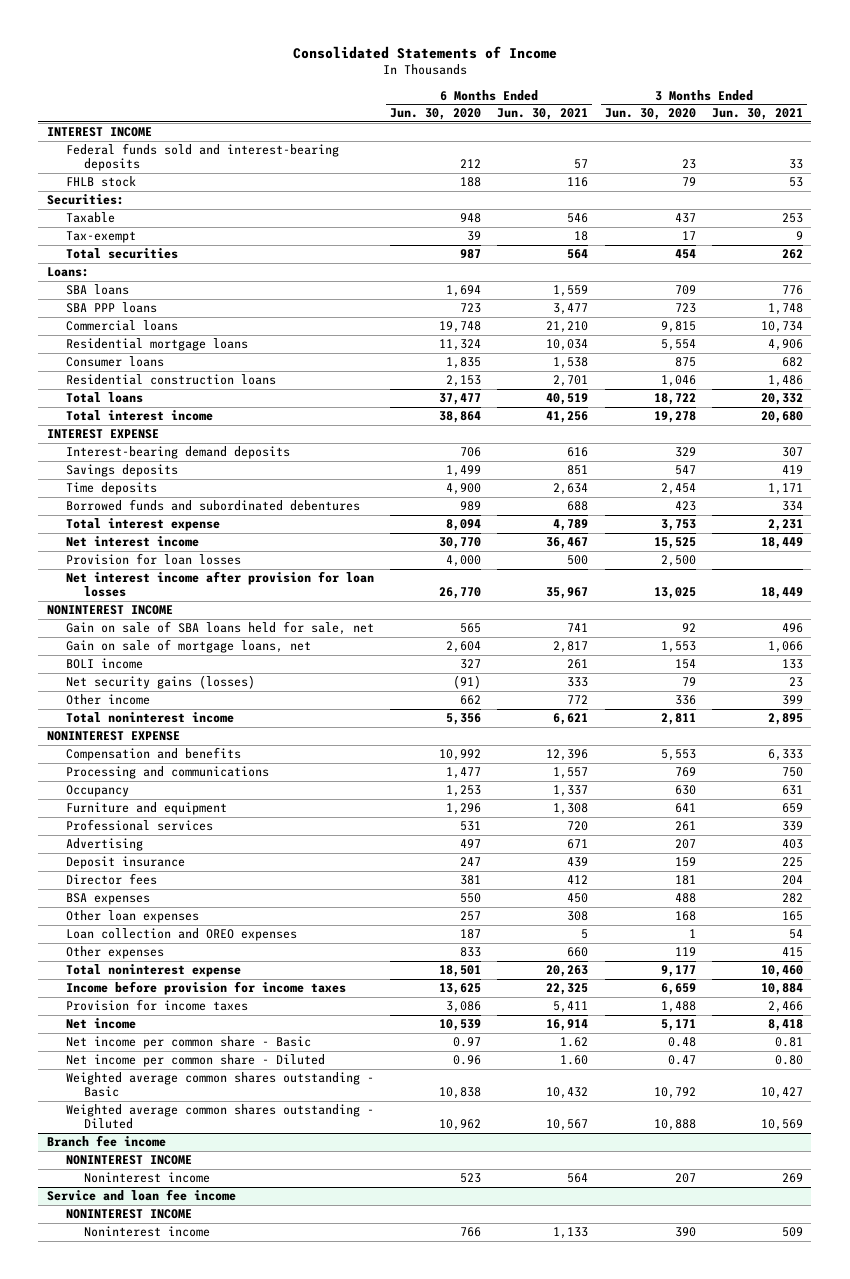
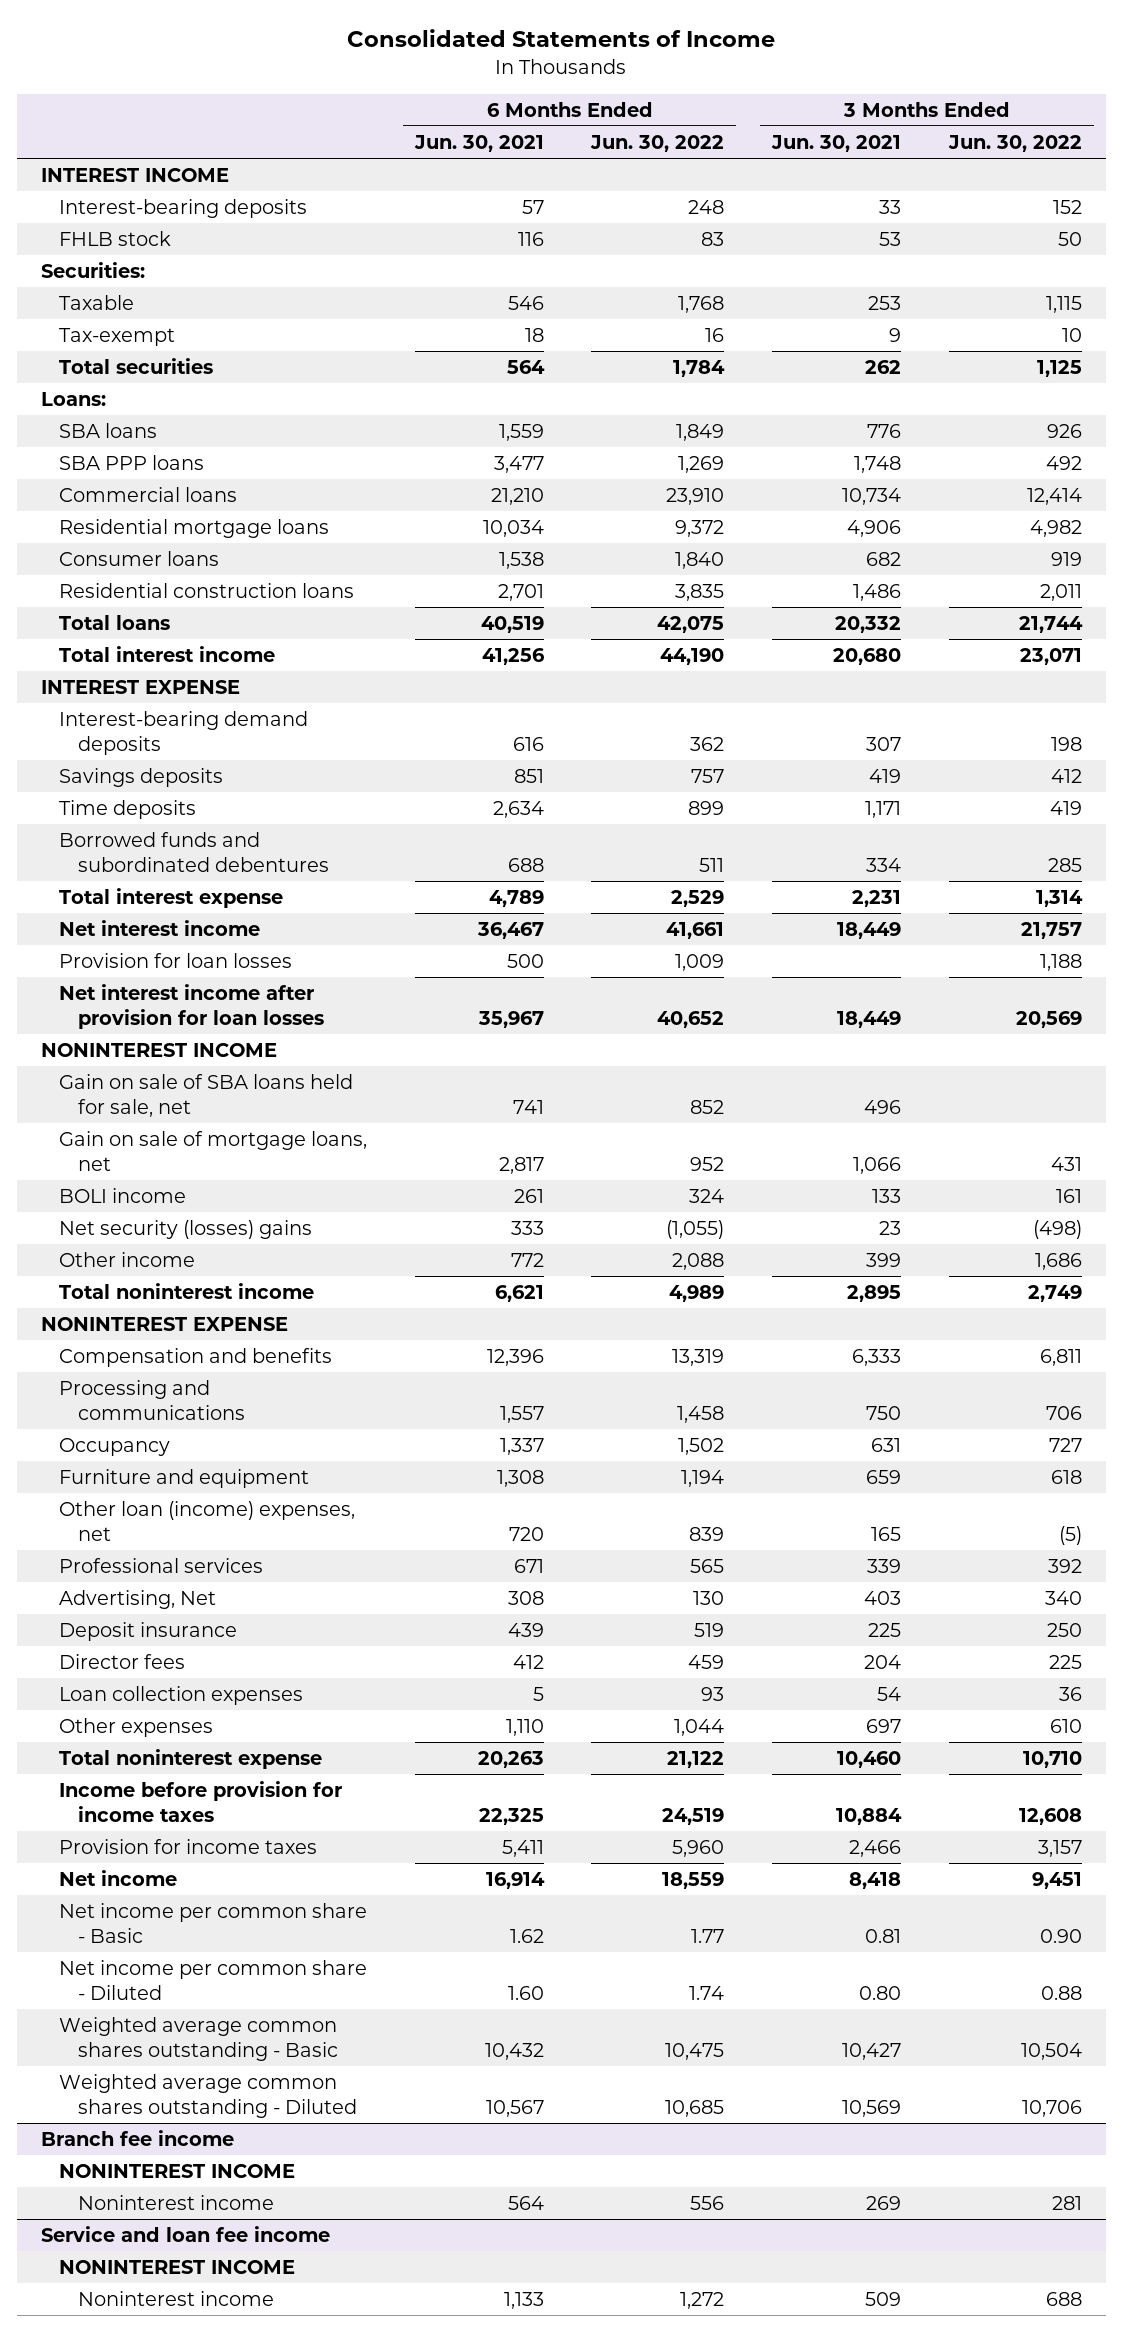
- | 6 Months Ended Jun. 30, 2020 | 6 Months Ended Jun. 30, 2021 | 3 Months Ended Jun. 30, 2020 | 3 Months Ended Jun. 30, 2021
+ | 6 Months Ended Jun. 30, 2021 | 6 Months Ended Jun. 30, 2022 | 3 Months Ended Jun. 30, 2021 | 3 Months Ended Jun. 30, 2022
- Federal funds sold and interest-bearing deposits | 212 | 57 | 23 | 33
+ Interest-bearing deposits | 57 | 248 | 33 | 152
- Net security gains (losses) | (91) | 333 | 79 | 23
+ Net security (losses) gains | 333 | (1,055) | 23 | (498)
- Professional services | 531 | 720 | 261 | 339
- Advertising | 497 | 671 | 207 | 403
+ Other loan (income) expenses, net | 720 | 839 | 165 | (5)
+ Professional services | 671 | 565 | 339 | 392
+ Advertising, Net | 308 | 130 | 403 | 340
- BSA expenses | 550 | 450 | 488 | 282
- Other loan expenses | 257 | 308 | 168 | 165
- Loan collection and OREO expenses | 187 | 5 | 1 | 54
- Other expenses | 833 | 660 | 119 | 415
+ Loan collection expenses | 5 | 93 | 54 | 36
+ Other expenses | 1,110 | 1,044 | 697 | 610

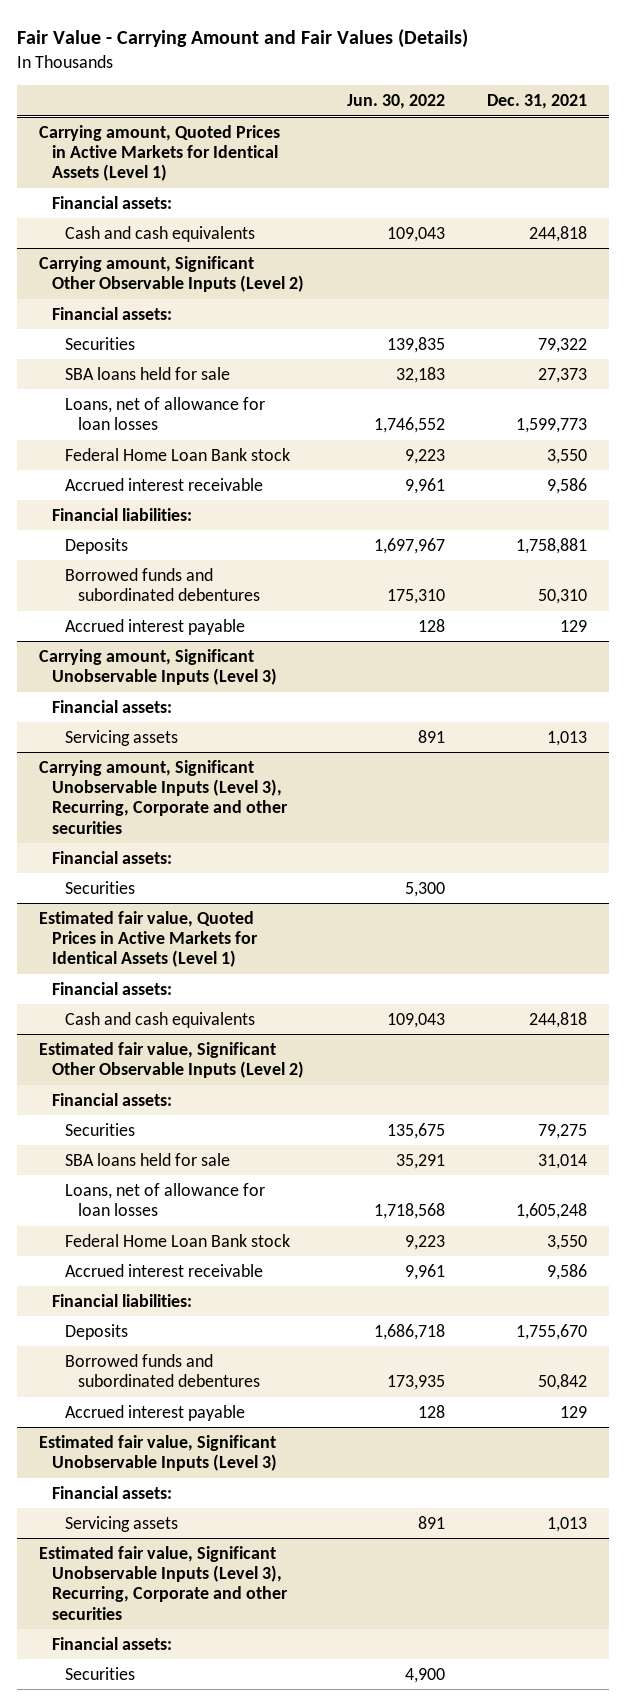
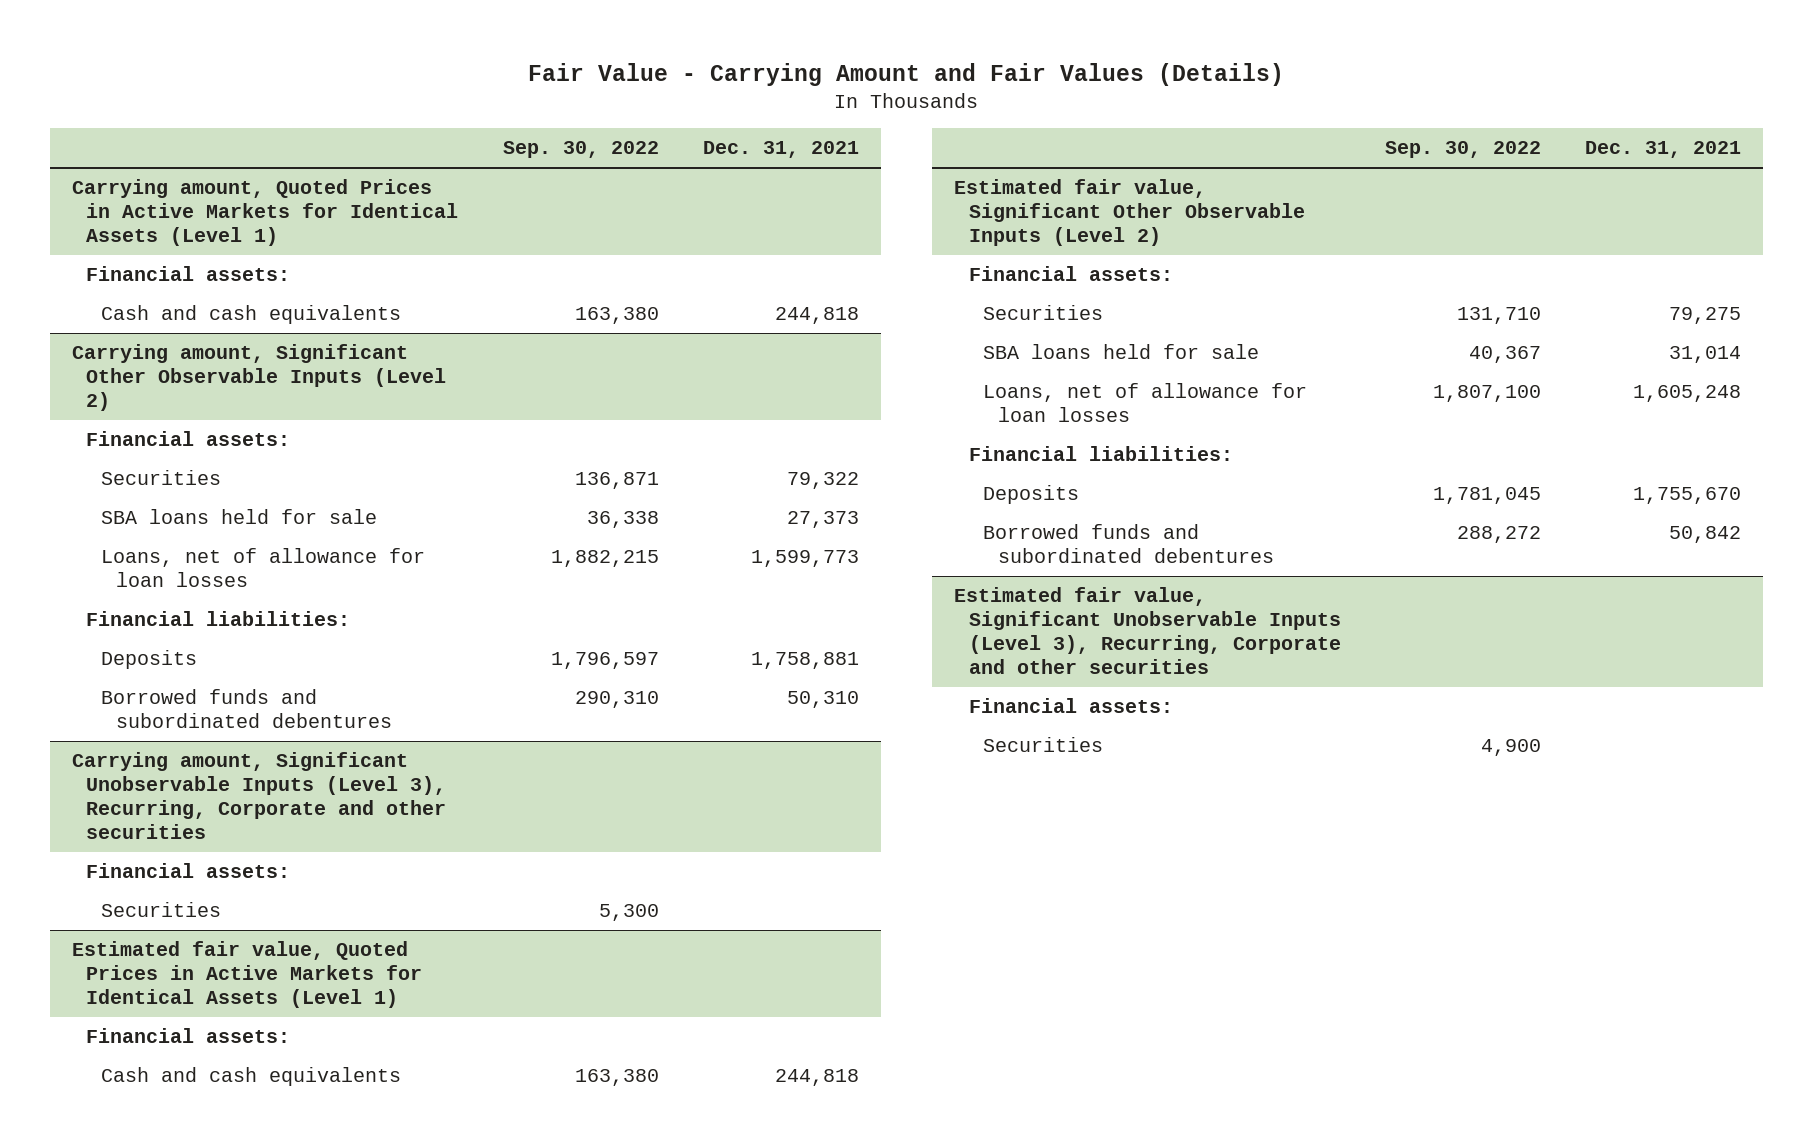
- | Jun. 30, 2022 | Dec. 31, 2021
+ | Sep. 30, 2022 | Dec. 31, 2021
@ Carrying amount, Significant Other Observable Inputs (Level 2)
- Federal Home Loan Bank stock | 9,223 | 3,550
- Accrued interest receivable | 9,961 | 9,586
- Accrued interest payable | 128 | 129
- Carrying amount, Significant Unobservable Inputs (Level 3)
- Financial assets:
- Servicing assets | 891 | 1,013
@ Estimated fair value, Significant Other Observable Inputs (Level 2)
- Federal Home Loan Bank stock | 9,223 | 3,550
- Accrued interest receivable | 9,961 | 9,586
- Accrued interest payable | 128 | 129
- Estimated fair value, Significant Unobservable Inputs (Level 3)
- Financial assets:
- Servicing assets | 891 | 1,013

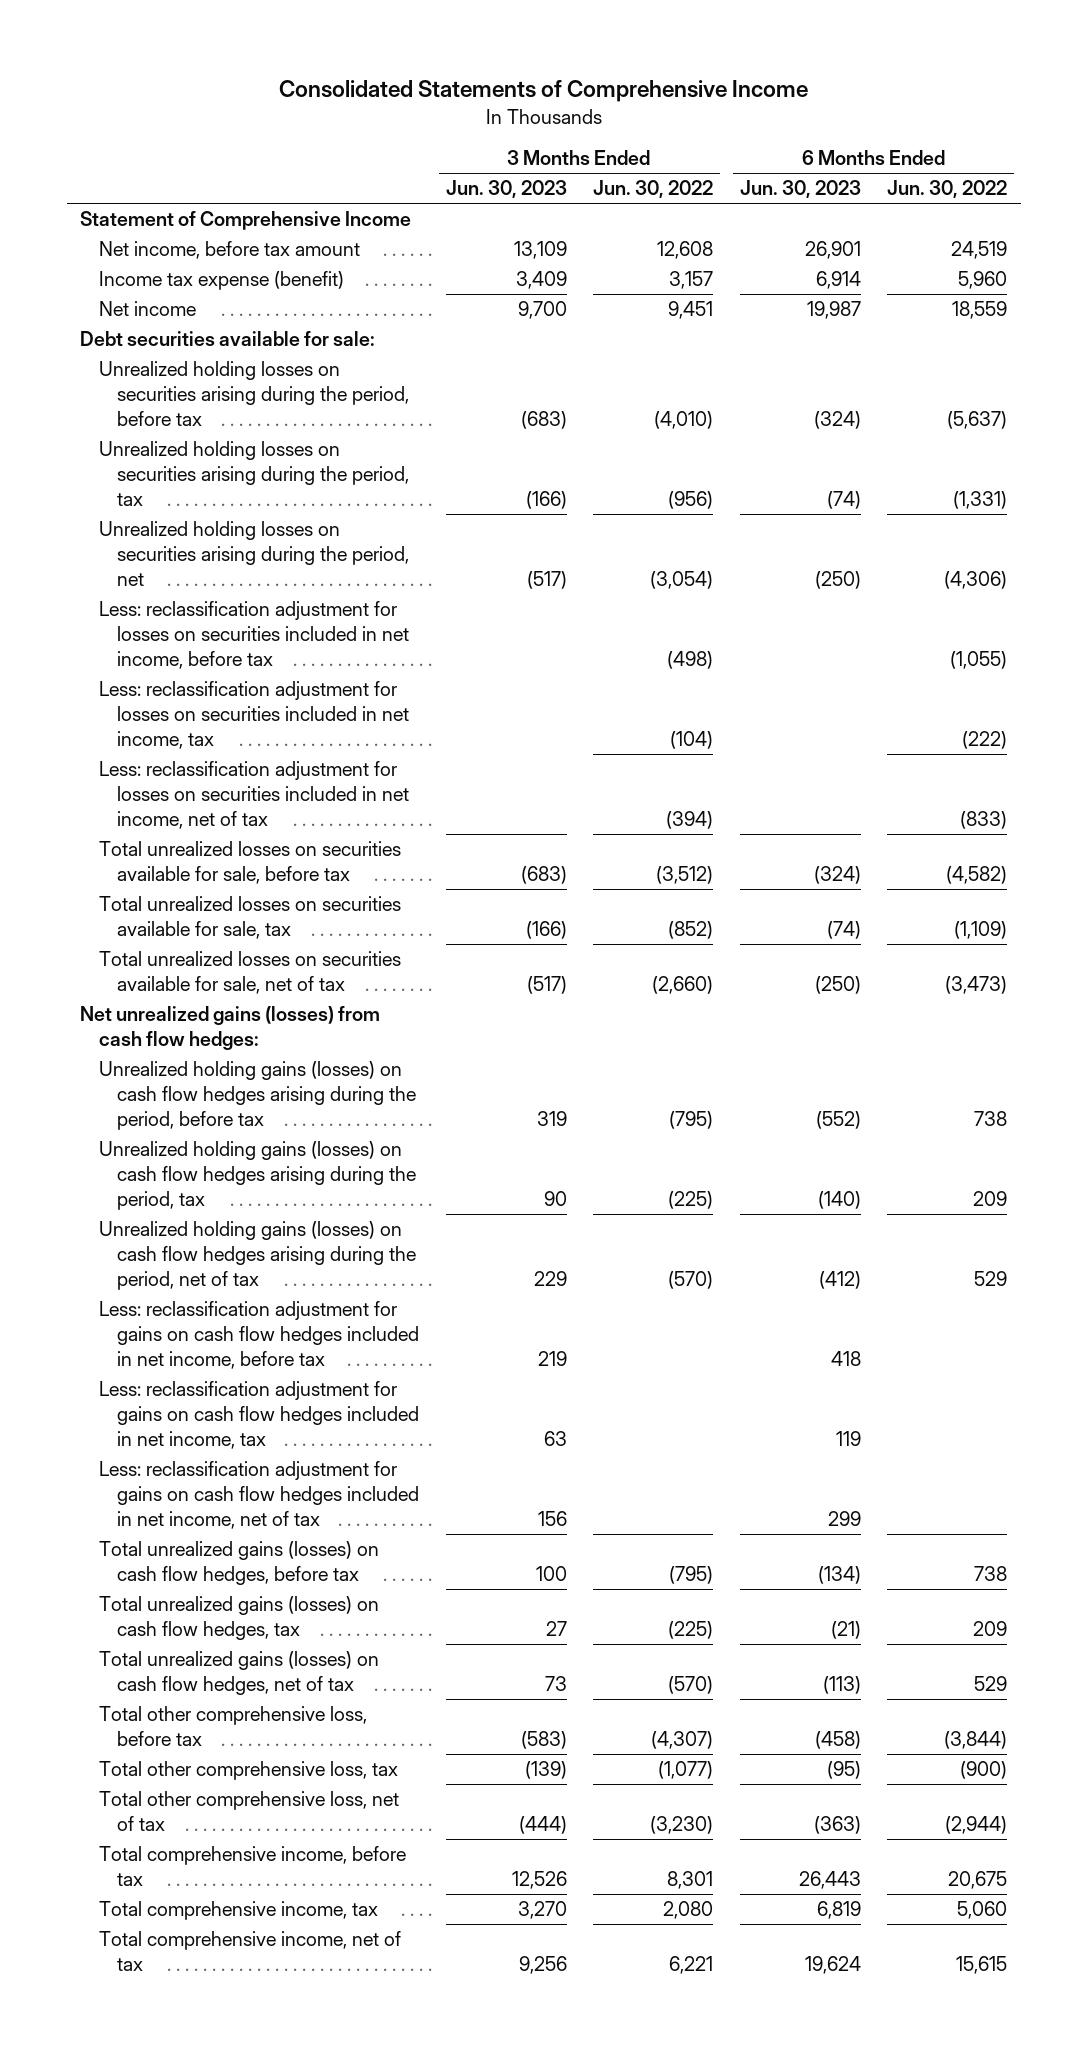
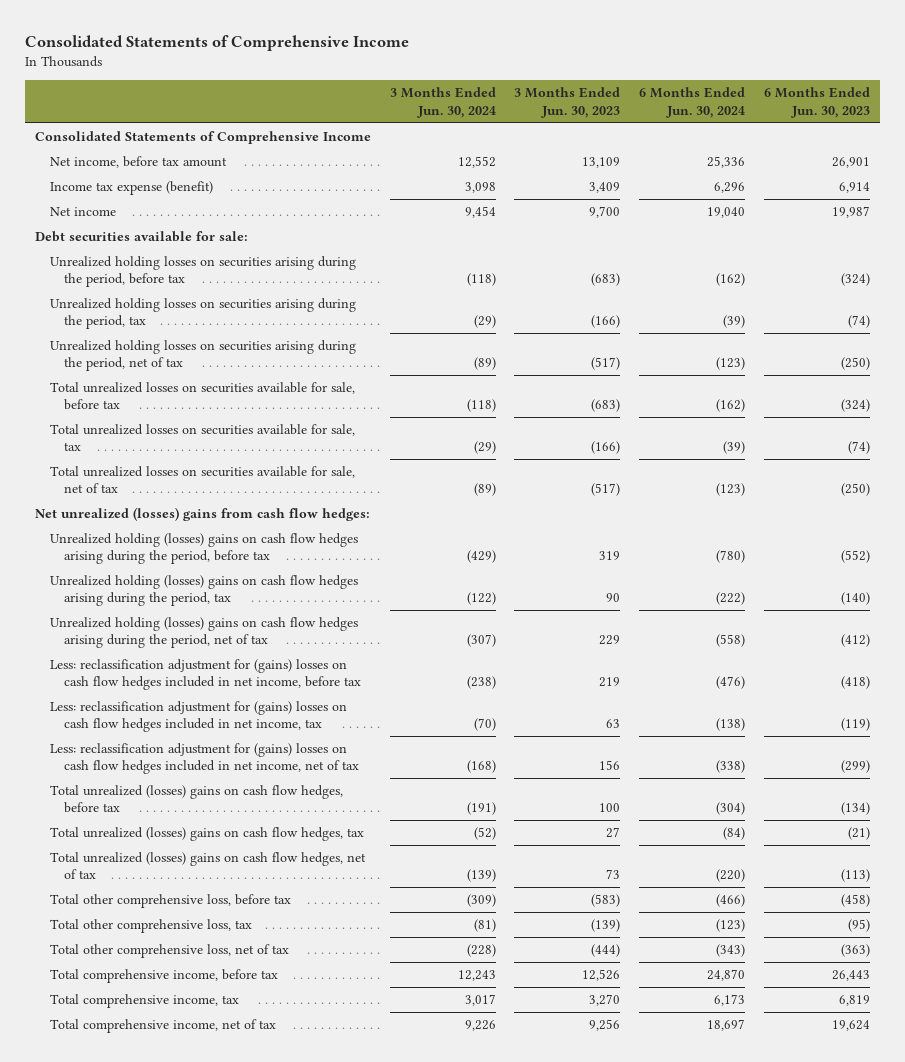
- | 3 Months Ended Jun. 30, 2023 | 3 Months Ended Jun. 30, 2022 | 6 Months Ended Jun. 30, 2023 | 6 Months Ended Jun. 30, 2022
+ | 3 Months Ended Jun. 30, 2024 | 3 Months Ended Jun. 30, 2023 | 6 Months Ended Jun. 30, 2024 | 6 Months Ended Jun. 30, 2023
- Statement of Comprehensive Income
+ Consolidated Statements of Comprehensive Income
- Unrealized holding losses on securities arising during the period, net | (517) | (3,054) | (250) | (4,306)
- Less: reclassification adjustment for losses on securities included in net income, before tax | | (498) | | (1,055)
- Less: reclassification adjustment for losses on securities included in net income, tax | | (104) | | (222)
- Less: reclassification adjustment for losses on securities included in net income, net of tax | | (394) | | (833)
+ Unrealized holding losses on securities arising during the period, net of tax | (89) | (517) | (123) | (250)
- Net unrealized gains (losses) from cash flow hedges:
- Unrealized holding gains (losses) on cash flow hedges arising during the period, before tax | 319 | (795) | (552) | 738
- Unrealized holding gains (losses) on cash flow hedges arising during the period, tax | 90 | (225) | (140) | 209
- Unrealized holding gains (losses) on cash flow hedges arising during the period, net of tax | 229 | (570) | (412) | 529
- Less: reclassification adjustment for gains on cash flow hedges included in net income, before tax | 219 | | 418 |
- Less: reclassification adjustment for gains on cash flow hedges included in net income, tax | 63 | | 119 |
- Less: reclassification adjustment for gains on cash flow hedges included in net income, net of tax | 156 | | 299 |
- Total unrealized gains (losses) on cash flow hedges, before tax | 100 | (795) | (134) | 738
- Total unrealized gains (losses) on cash flow hedges, tax | 27 | (225) | (21) | 209
- Total unrealized gains (losses) on cash flow hedges, net of tax | 73 | (570) | (113) | 529
+ Net unrealized (losses) gains from cash flow hedges:
+ Unrealized holding (losses) gains on cash flow hedges arising during the period, before tax | (429) | 319 | (780) | (552)
+ Unrealized holding (losses) gains on cash flow hedges arising during the period, tax | (122) | 90 | (222) | (140)
+ Unrealized holding (losses) gains on cash flow hedges arising during the period, net of tax | (307) | 229 | (558) | (412)
+ Less: reclassification adjustment for (gains) losses on cash flow hedges included in net income, before tax | (238) | 219 | (476) | (418)
+ Less: reclassification adjustment for (gains) losses on cash flow hedges included in net income, tax | (70) | 63 | (138) | (119)
+ Less: reclassification adjustment for (gains) losses on cash flow hedges included in net income, net of tax | (168) | 156 | (338) | (299)
+ Total unrealized (losses) gains on cash flow hedges, before tax | (191) | 100 | (304) | (134)
+ Total unrealized (losses) gains on cash flow hedges, tax | (52) | 27 | (84) | (21)
+ Total unrealized (losses) gains on cash flow hedges, net of tax | (139) | 73 | (220) | (113)

